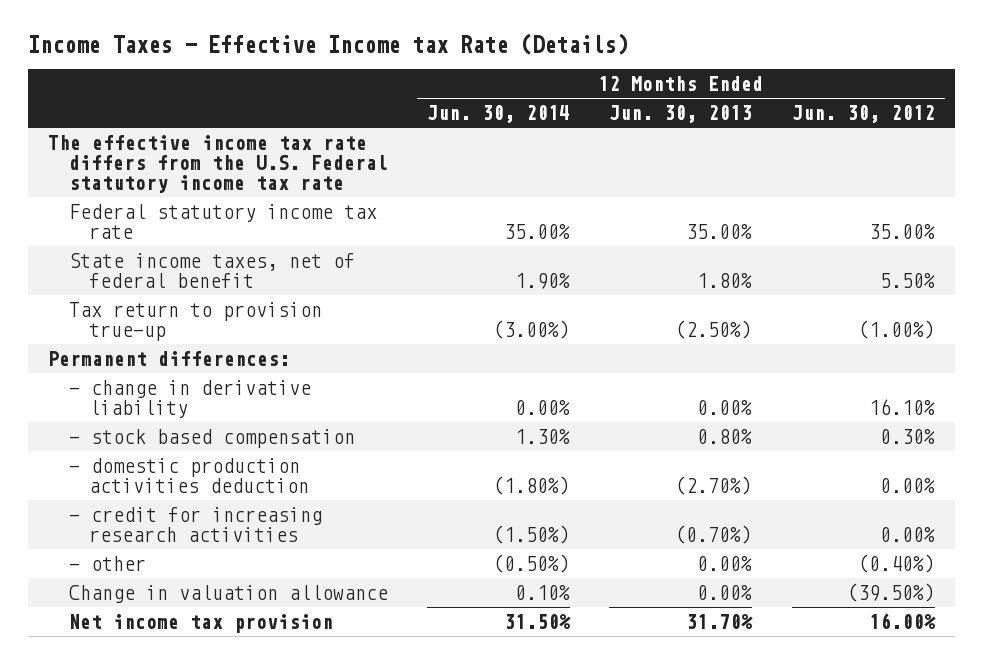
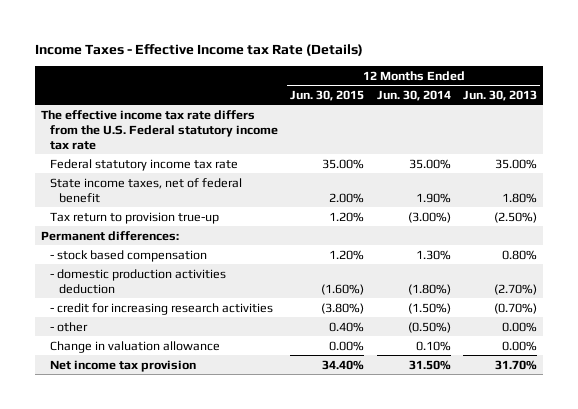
- | 12 Months Ended Jun. 30, 2014 | 12 Months Ended Jun. 30, 2013 | 12 Months Ended Jun. 30, 2012
+ | 12 Months Ended Jun. 30, 2015 | 12 Months Ended Jun. 30, 2014 | 12 Months Ended Jun. 30, 2013
- - change in derivative liability | 0.00% | 0.00% | 16.10%

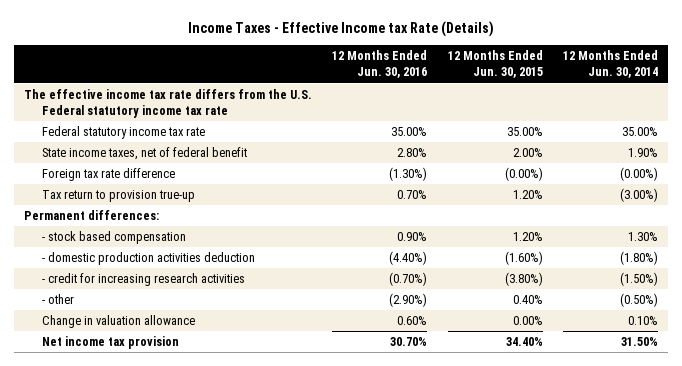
- | 12 Months Ended Jun. 30, 2015 | 12 Months Ended Jun. 30, 2014 | 12 Months Ended Jun. 30, 2013
+ | 12 Months Ended Jun. 30, 2016 | 12 Months Ended Jun. 30, 2015 | 12 Months Ended Jun. 30, 2014
+ Foreign tax rate difference | (1.30%) | (0.00%) | (0.00%)

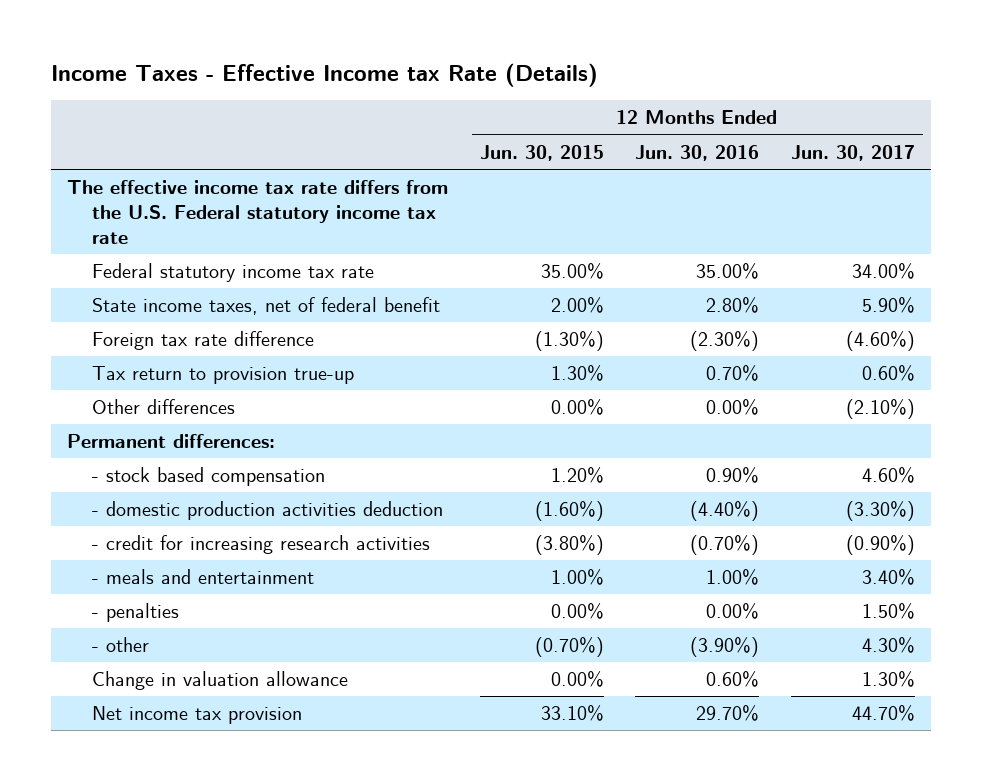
- | 12 Months Ended Jun. 30, 2016 | 12 Months Ended Jun. 30, 2015 | 12 Months Ended Jun. 30, 2014
+ | 12 Months Ended Jun. 30, 2015 | 12 Months Ended Jun. 30, 2016 | 12 Months Ended Jun. 30, 2017
- Foreign tax rate difference | (1.30%) | (0.00%) | (0.00%)
- Tax return to provision true-up | 0.70% | 1.20% | (3.00%)
+ Foreign tax rate difference | (1.30%) | (2.30%) | (4.60%)
+ Tax return to provision true-up | 1.30% | 0.70% | 0.60%
+ Other differences | 0.00% | 0.00% | (2.10%)
- - other | (2.90%) | 0.40% | (0.50%)
+ - meals and entertainment | 1.00% | 1.00% | 3.40%
+ - penalties | 0.00% | 0.00% | 1.50%
+ - other | (0.70%) | (3.90%) | 4.30%
- Net income tax provision | 30.70% | 34.40% | 31.50%
+ Net income tax provision | 33.10% | 29.70% | 44.70%

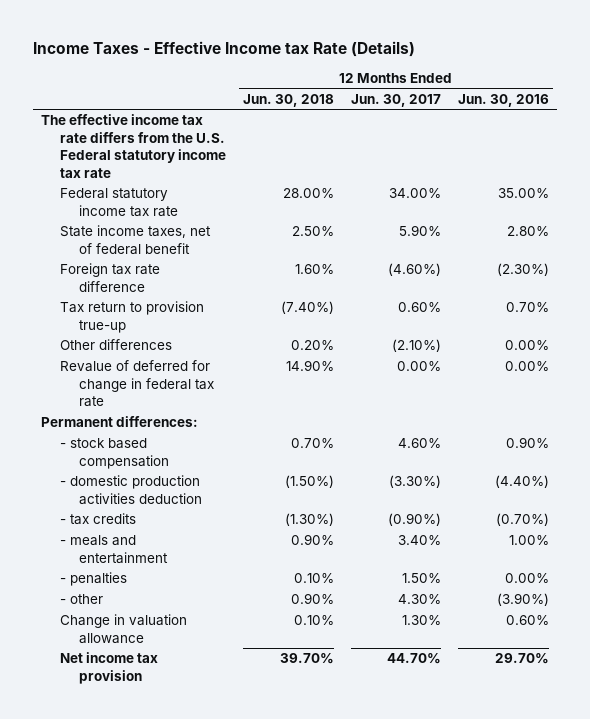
- | 12 Months Ended Jun. 30, 2015 | 12 Months Ended Jun. 30, 2016 | 12 Months Ended Jun. 30, 2017
+ | 12 Months Ended Jun. 30, 2018 | 12 Months Ended Jun. 30, 2017 | 12 Months Ended Jun. 30, 2016
+ Revalue of deferred for change in federal tax rate | 14.90% | 0.00% | 0.00%
- - credit for increasing research activities | (3.80%) | (0.70%) | (0.90%)
+ - tax credits | (1.30%) | (0.90%) | (0.70%)

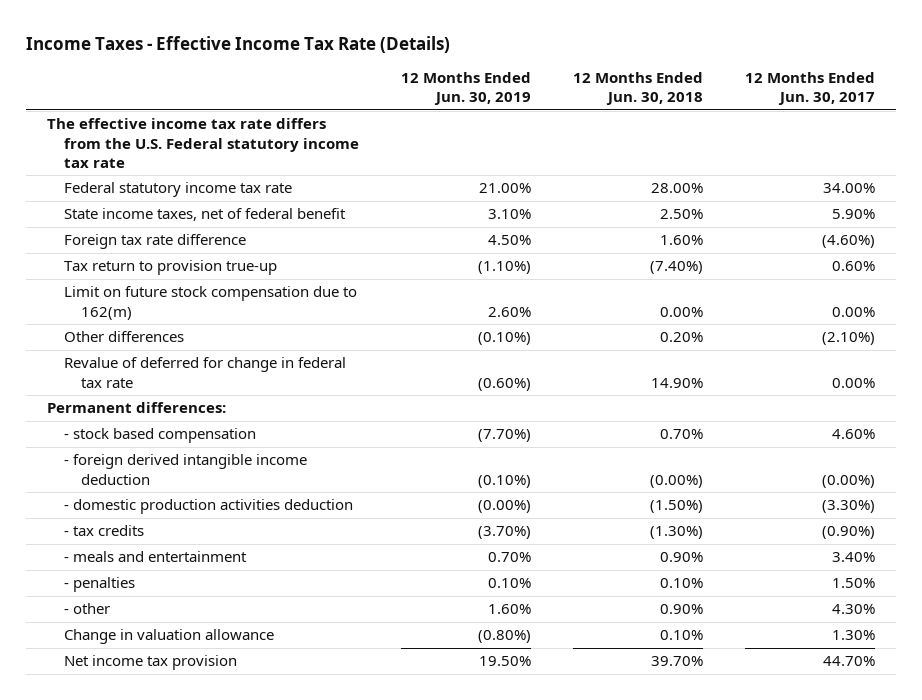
- Income Taxes - Effective Income tax Rate (Details)
+ Income Taxes - Effective Income Tax Rate (Details)
- | 12 Months Ended Jun. 30, 2018 | 12 Months Ended Jun. 30, 2017 | 12 Months Ended Jun. 30, 2016
+ | 12 Months Ended Jun. 30, 2019 | 12 Months Ended Jun. 30, 2018 | 12 Months Ended Jun. 30, 2017
+ Limit on future stock compensation due to 162(m) | 2.60% | 0.00% | 0.00%
+ - foreign derived intangible income deduction | (0.10%) | (0.00%) | (0.00%)

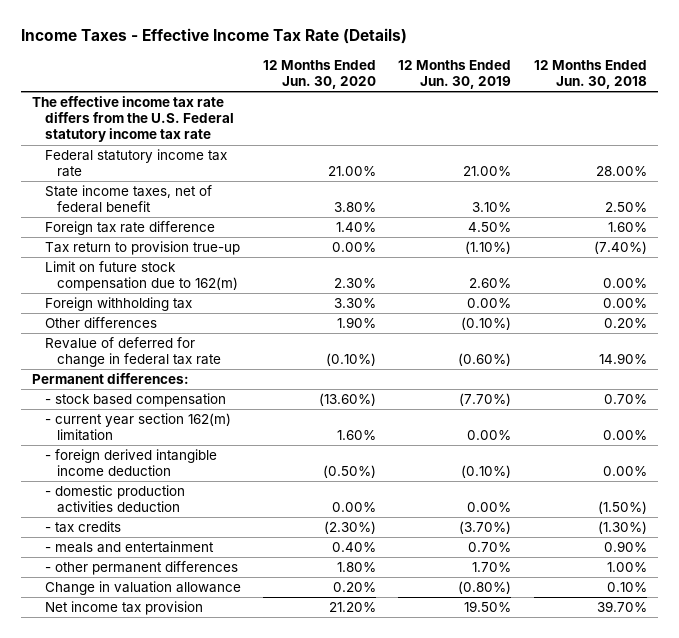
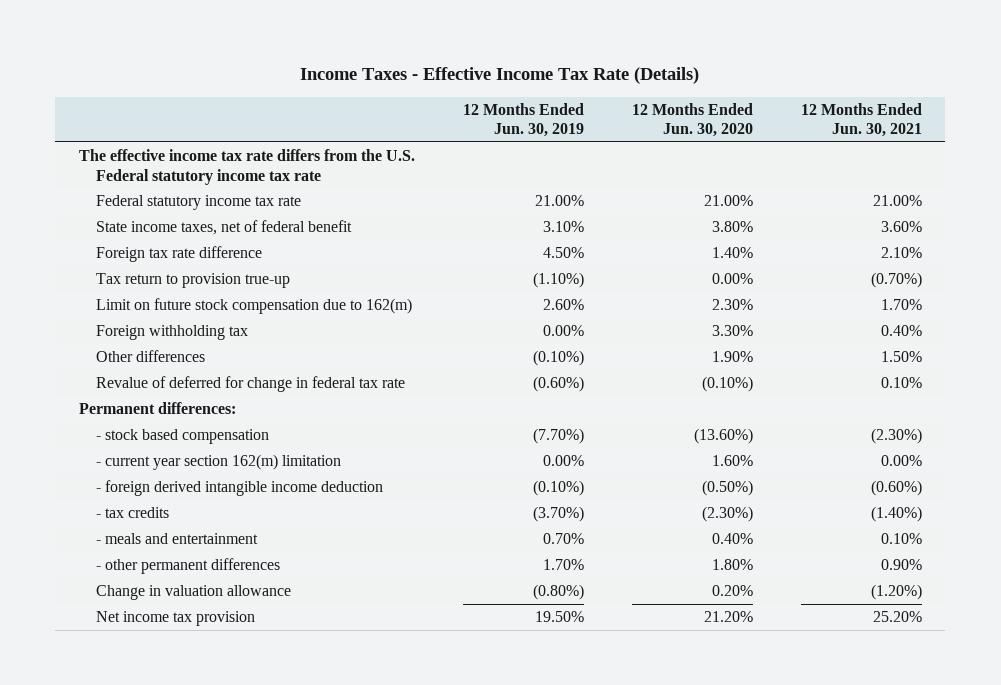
- | 12 Months Ended Jun. 30, 2020 | 12 Months Ended Jun. 30, 2019 | 12 Months Ended Jun. 30, 2018
+ | 12 Months Ended Jun. 30, 2019 | 12 Months Ended Jun. 30, 2020 | 12 Months Ended Jun. 30, 2021
- - domestic production activities deduction | 0.00% | 0.00% | (1.50%)

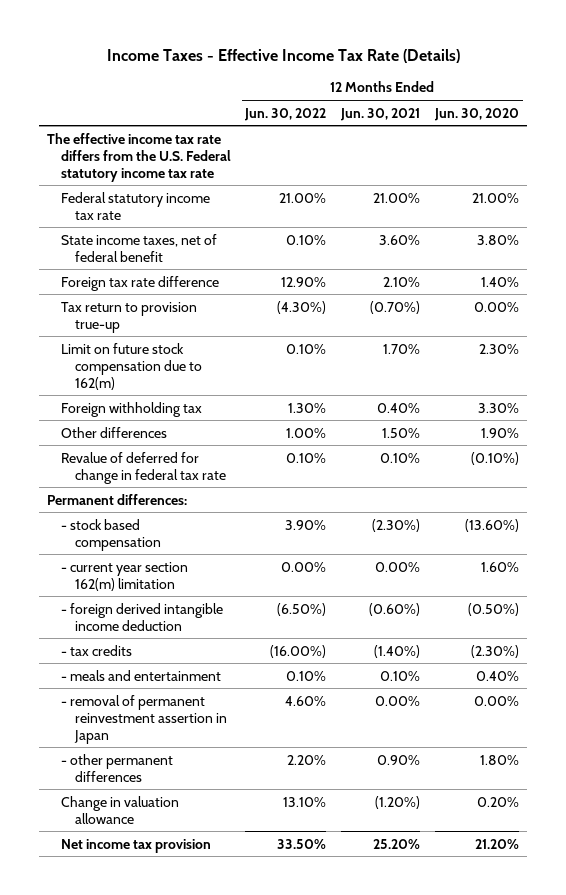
- | 12 Months Ended Jun. 30, 2019 | 12 Months Ended Jun. 30, 2020 | 12 Months Ended Jun. 30, 2021
+ | 12 Months Ended Jun. 30, 2022 | 12 Months Ended Jun. 30, 2021 | 12 Months Ended Jun. 30, 2020
+ - removal of permanent reinvestment assertion in Japan | 4.60% | 0.00% | 0.00%

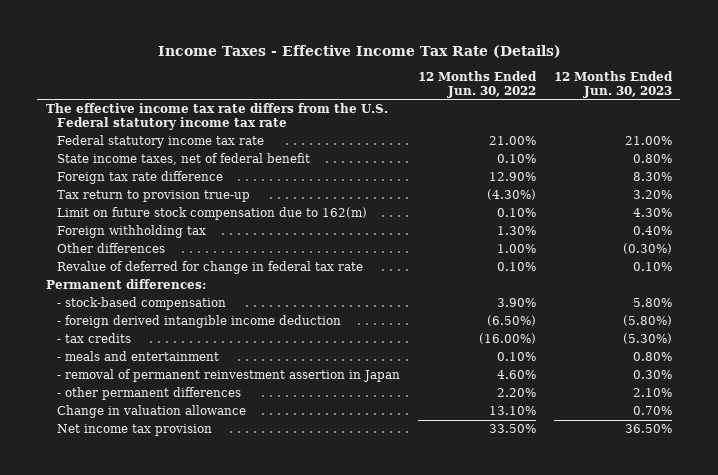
- | 12 Months Ended Jun. 30, 2022 | 12 Months Ended Jun. 30, 2021 | 12 Months Ended Jun. 30, 2020
+ | 12 Months Ended Jun. 30, 2022 | 12 Months Ended Jun. 30, 2023
- - stock based compensation | 3.90% | (2.30%) | (13.60%)
- - current year section 162(m) limitation | 0.00% | 0.00% | 1.60%
+ - stock-based compensation | 3.90% | 5.80%

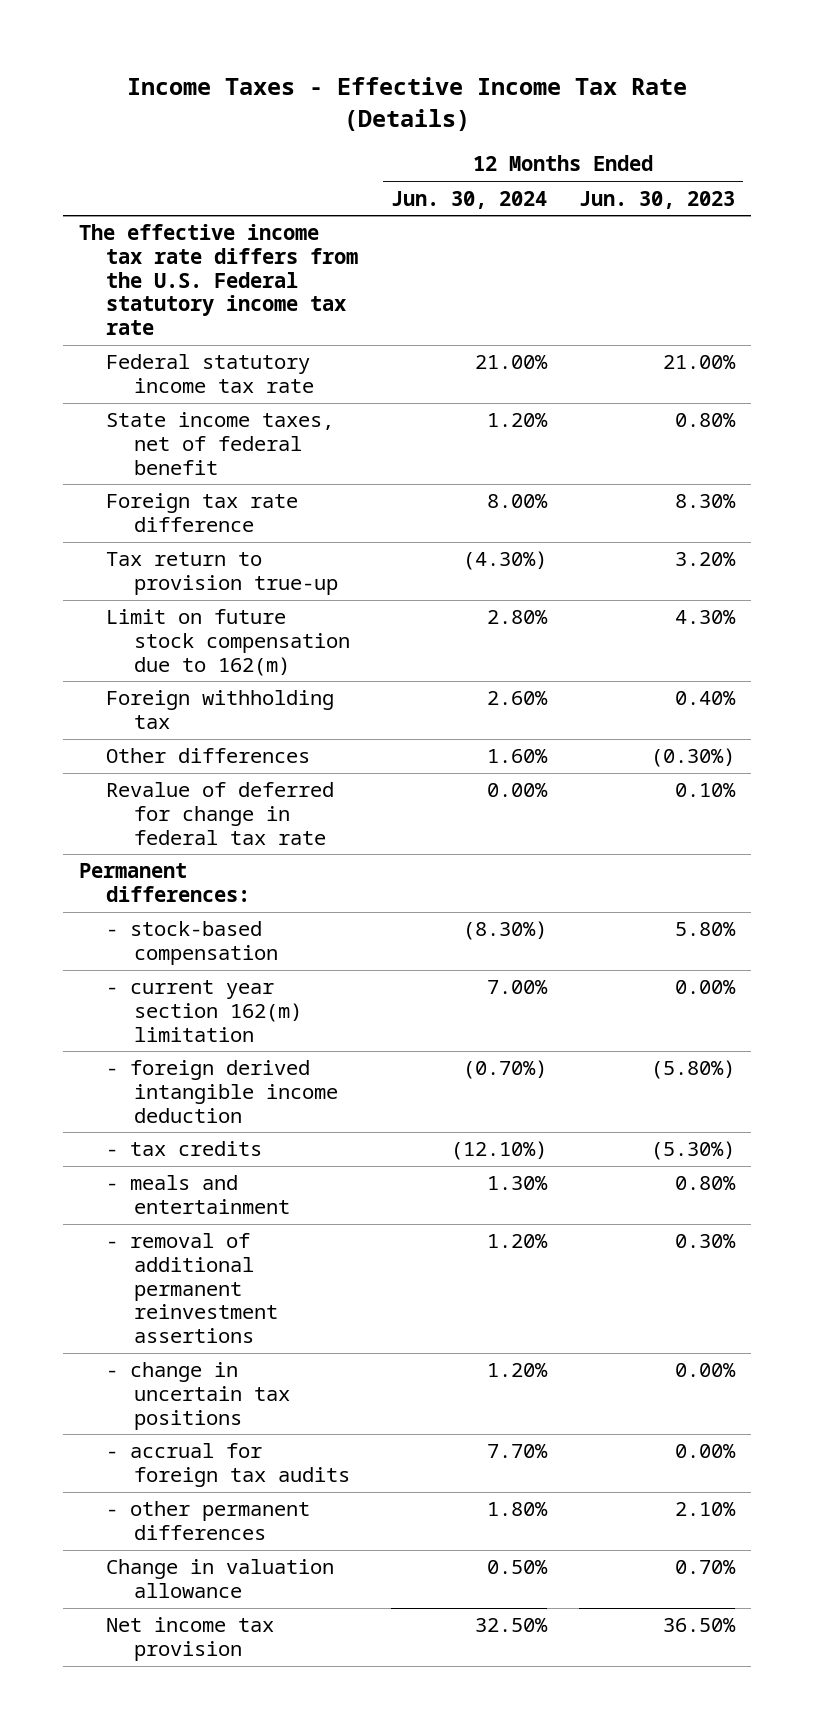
- | 12 Months Ended Jun. 30, 2022 | 12 Months Ended Jun. 30, 2023
+ | 12 Months Ended Jun. 30, 2024 | 12 Months Ended Jun. 30, 2023
+ - current year section 162(m) limitation | 7.00% | 0.00%
- - removal of permanent reinvestment assertion in Japan | 4.60% | 0.30%
+ - removal of additional permanent reinvestment assertions | 1.20% | 0.30%
+ - change in uncertain tax positions | 1.20% | 0.00%
+ - accrual for foreign tax audits | 7.70% | 0.00%

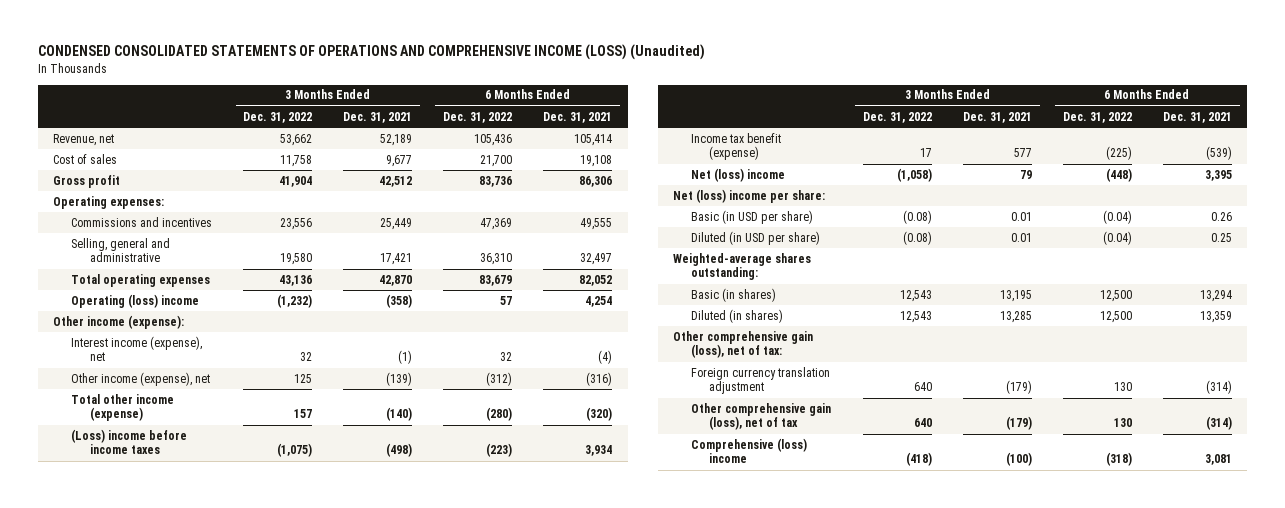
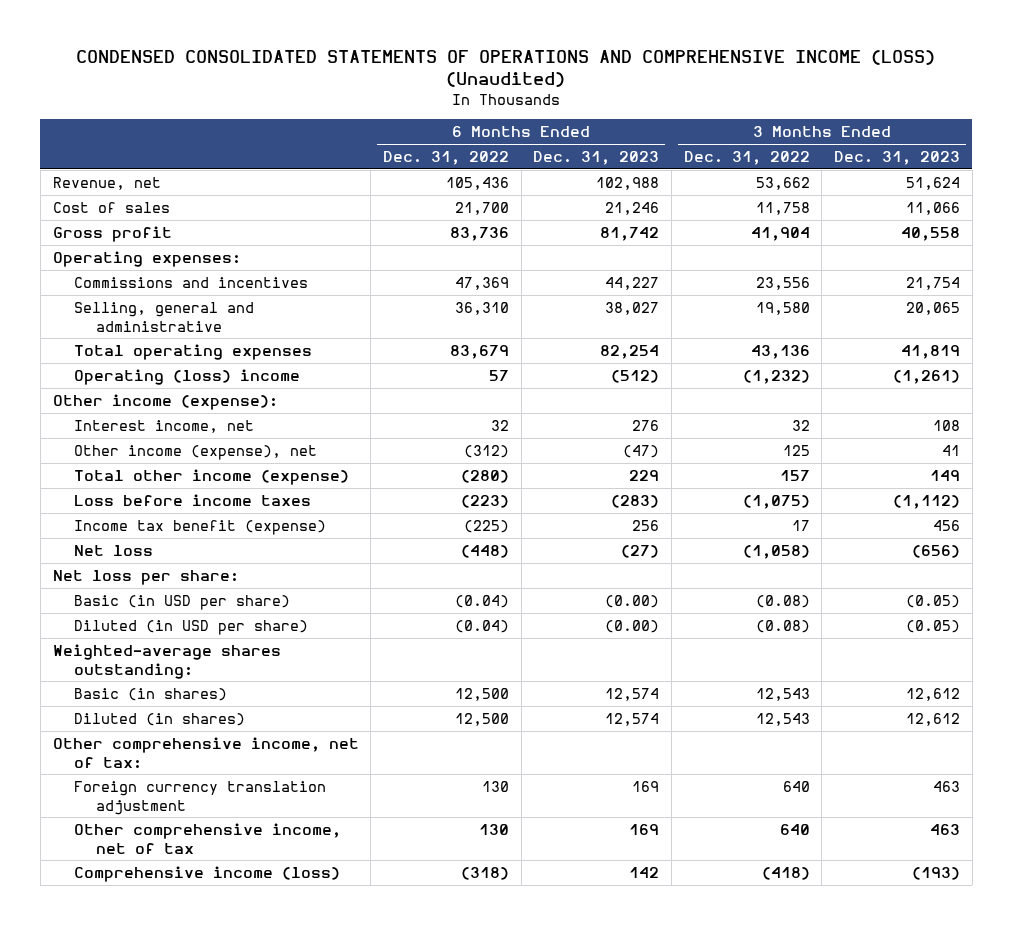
- | 3 Months Ended Dec. 31, 2022 | 3 Months Ended Dec. 31, 2021 | 6 Months Ended Dec. 31, 2022 | 6 Months Ended Dec. 31, 2021
+ | 6 Months Ended Dec. 31, 2022 | 6 Months Ended Dec. 31, 2023 | 3 Months Ended Dec. 31, 2022 | 3 Months Ended Dec. 31, 2023
- Interest income (expense), net | 32 | (1) | 32 | (4)
+ Interest income, net | 32 | 276 | 32 | 108
- (Loss) income before income taxes | (1,075) | (498) | (223) | 3,934
+ Loss before income taxes | (223) | (283) | (1,075) | (1,112)
- Net (loss) income | (1,058) | 79 | (448) | 3,395
- Net (loss) income per share:
+ Net loss | (448) | (27) | (1,058) | (656)
+ Net loss per share:
- Other comprehensive gain (loss), net of tax:
+ Other comprehensive income, net of tax:
- Other comprehensive gain (loss), net of tax | 640 | (179) | 130 | (314)
- Comprehensive (loss) income | (418) | (100) | (318) | 3,081
+ Other comprehensive income, net of tax | 130 | 169 | 640 | 463
+ Comprehensive income (loss) | (318) | 142 | (418) | (193)

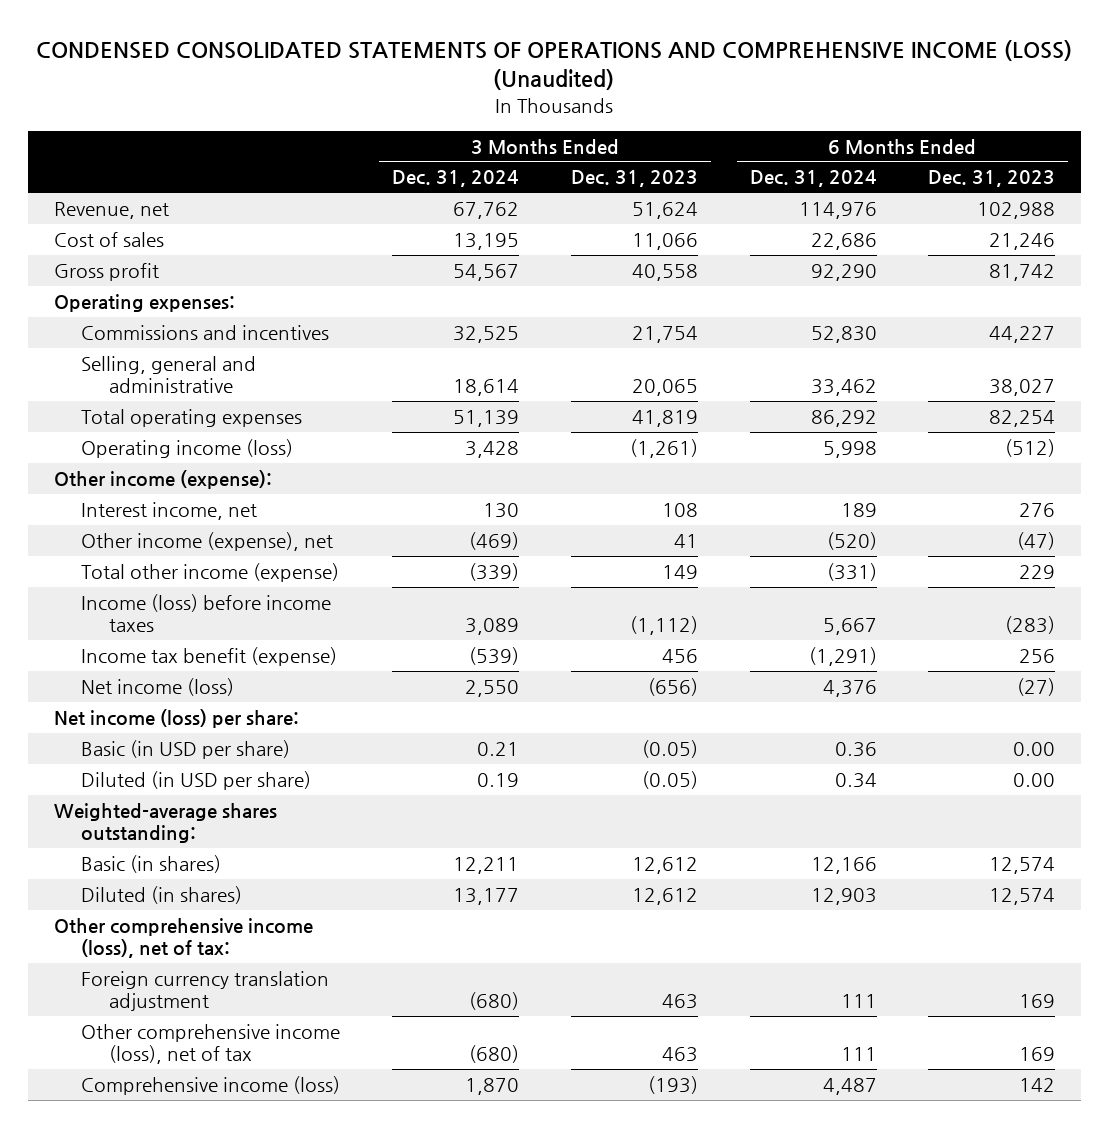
- | 6 Months Ended Dec. 31, 2022 | 6 Months Ended Dec. 31, 2023 | 3 Months Ended Dec. 31, 2022 | 3 Months Ended Dec. 31, 2023
+ | 3 Months Ended Dec. 31, 2024 | 3 Months Ended Dec. 31, 2023 | 6 Months Ended Dec. 31, 2024 | 6 Months Ended Dec. 31, 2023
- Operating (loss) income | 57 | (512) | (1,232) | (1,261)
+ Operating income (loss) | 3,428 | (1,261) | 5,998 | (512)
- Loss before income taxes | (223) | (283) | (1,075) | (1,112)
+ Income (loss) before income taxes | 3,089 | (1,112) | 5,667 | (283)
- Net loss | (448) | (27) | (1,058) | (656)
- Net loss per share:
- Basic (in USD per share) | (0.04) | (0.00) | (0.08) | (0.05)
- Diluted (in USD per share) | (0.04) | (0.00) | (0.08) | (0.05)
+ Net income (loss) | 2,550 | (656) | 4,376 | (27)
+ Net income (loss) per share:
+ Basic (in USD per share) | 0.21 | (0.05) | 0.36 | 0.00
+ Diluted (in USD per share) | 0.19 | (0.05) | 0.34 | 0.00
- Other comprehensive income, net of tax:
+ Other comprehensive income (loss), net of tax:
- Other comprehensive income, net of tax | 130 | 169 | 640 | 463
+ Other comprehensive income (loss), net of tax | (680) | 463 | 111 | 169

